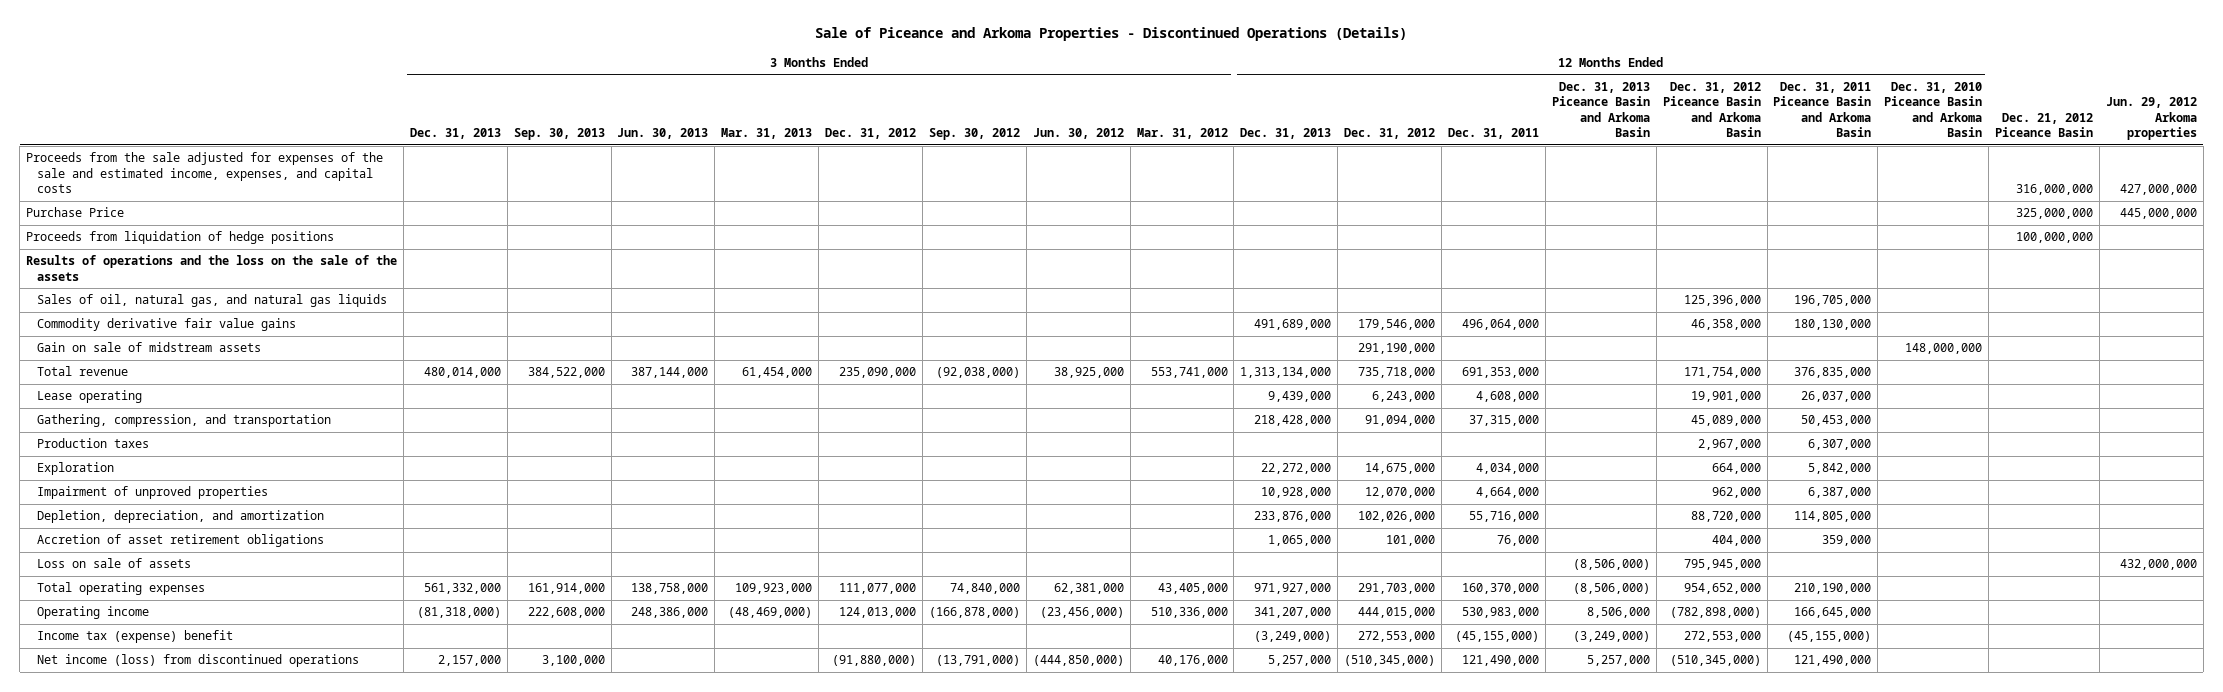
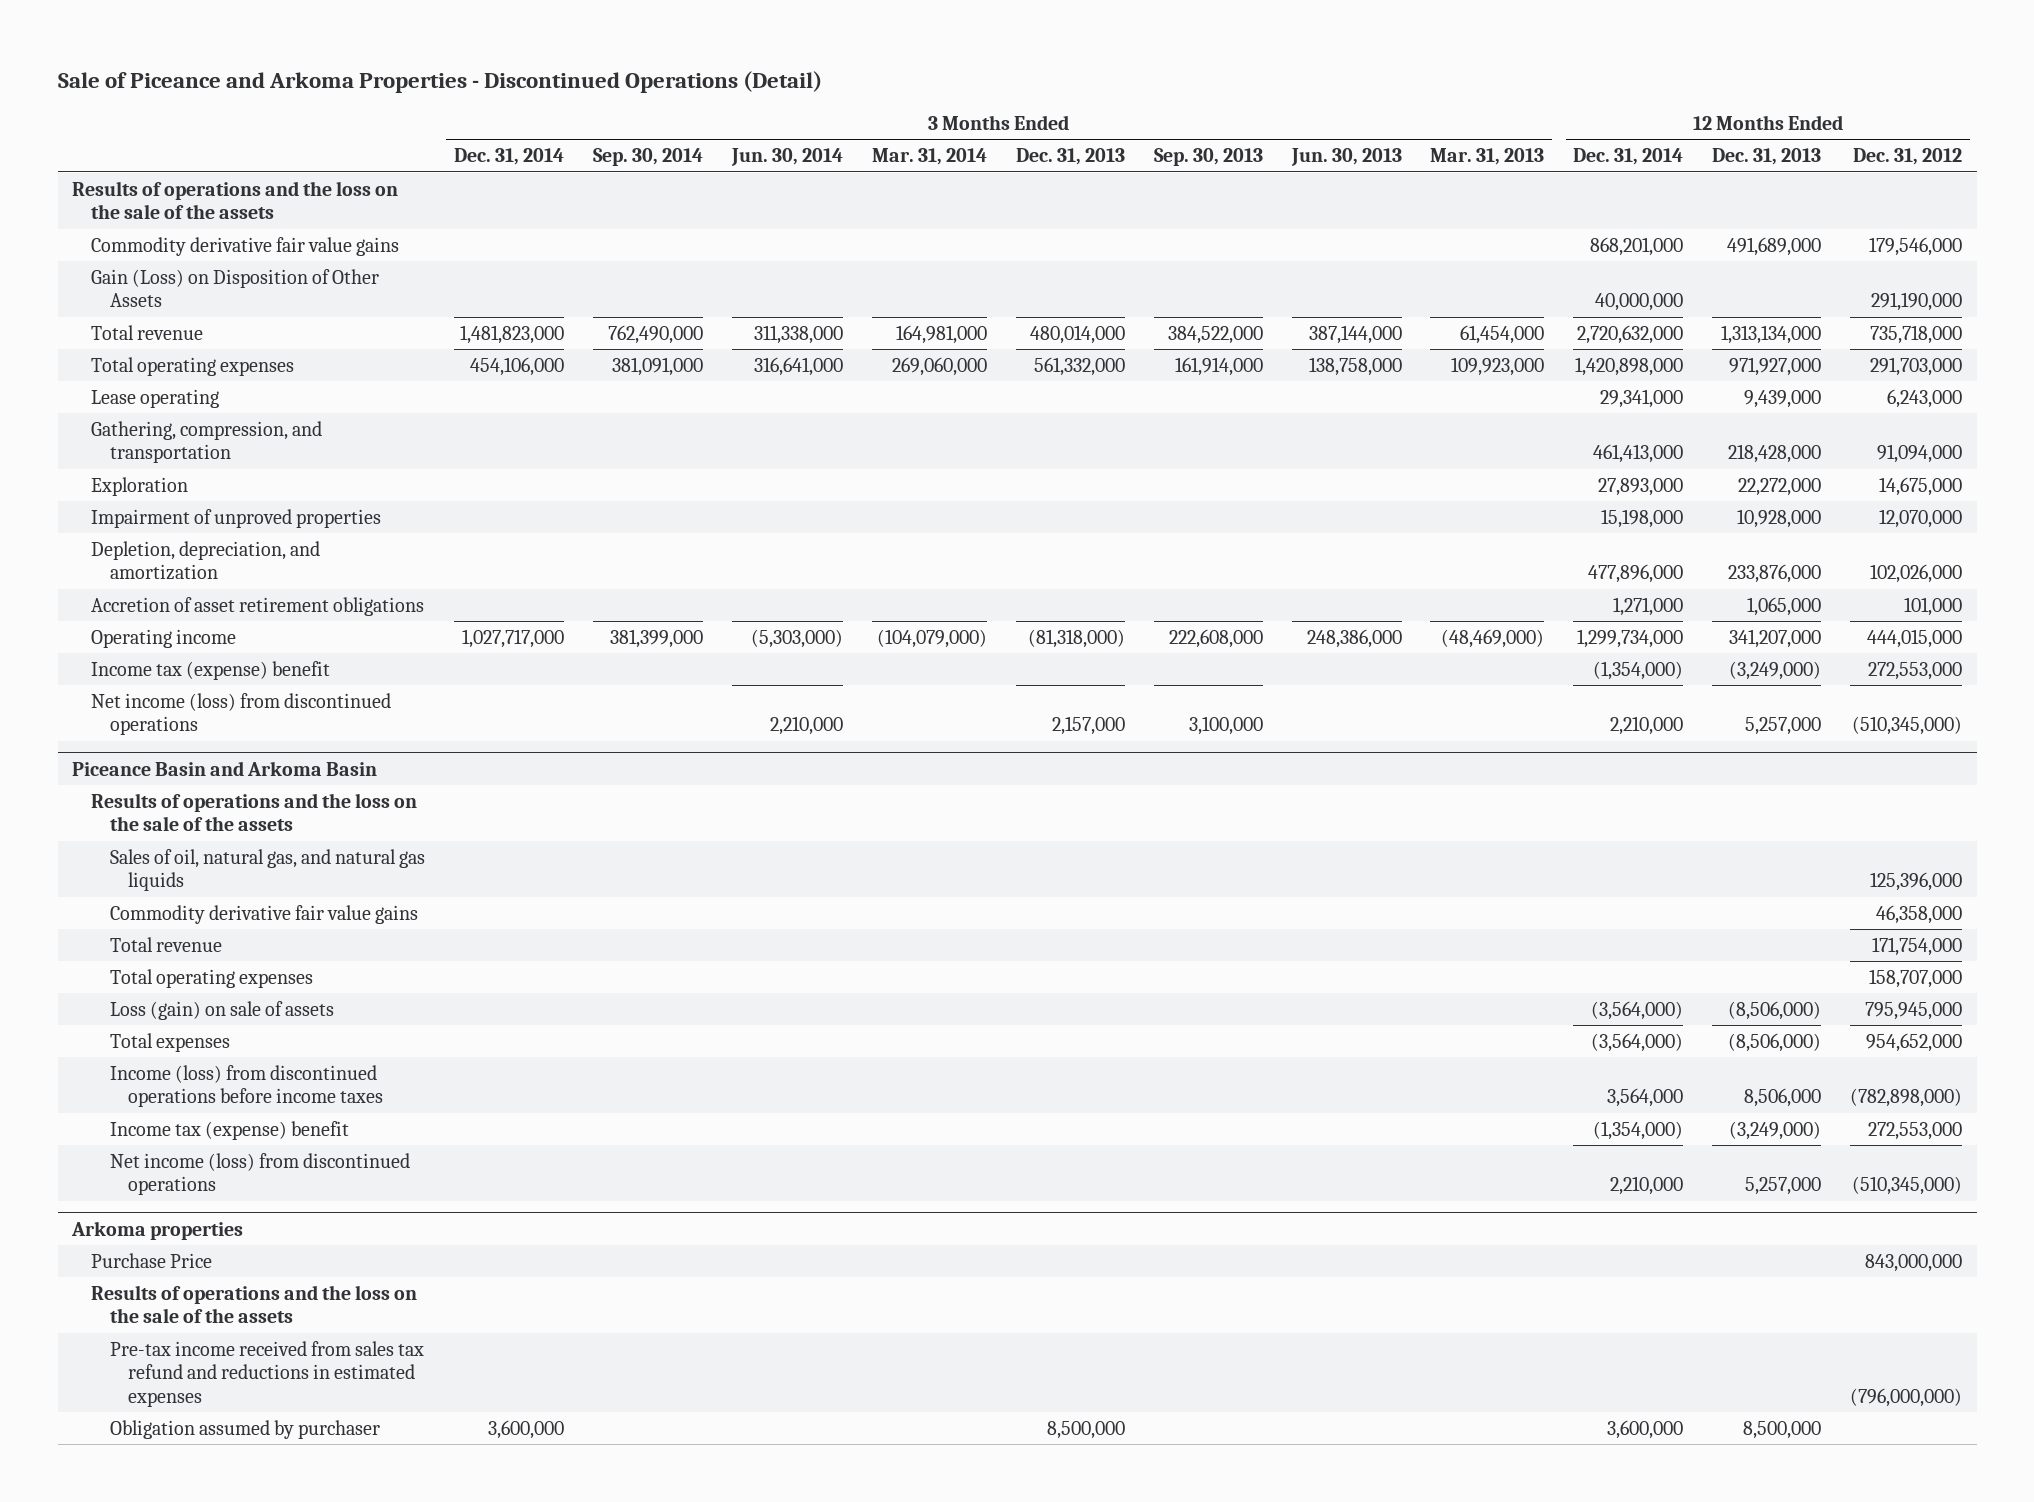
- Sale of Piceance and Arkoma Properties - Discontinued Operations (Details)
+ Sale of Piceance and Arkoma Properties - Discontinued Operations (Detail)
- | 3 Months Ended Dec. 31, 2013 | 3 Months Ended Sep. 30, 2013 | 3 Months Ended Jun. 30, 2013 | 3 Months Ended Mar. 31, 2013 | 3 Months Ended Dec. 31, 2012 | 3 Months Ended Sep. 30, 2012 | 3 Months Ended Jun. 30, 2012 | 3 Months Ended Mar. 31, 2012 | 12 Months Ended Dec. 31, 2013 | 12 Months Ended Dec. 31, 2012 | 12 Months Ended Dec. 31, 2011 | 12 Months Ended Dec. 31, 2013 Piceance Basin and Arkoma Basin | 12 Months Ended Dec. 31, 2012 Piceance Basin and Arkoma Basin | 12 Months Ended Dec. 31, 2011 Piceance Basin and Arkoma Basin | 12 Months Ended Dec. 31, 2010 Piceance Basin and Arkoma Basin | Dec. 21, 2012 Piceance Basin | Jun. 29, 2012 Arkoma properties
+ | 3 Months Ended Dec. 31, 2014 | 3 Months Ended Sep. 30, 2014 | 3 Months Ended Jun. 30, 2014 | 3 Months Ended Mar. 31, 2014 | 3 Months Ended Dec. 31, 2013 | 3 Months Ended Sep. 30, 2013 | 3 Months Ended Jun. 30, 2013 | 3 Months Ended Mar. 31, 2013 | 12 Months Ended Dec. 31, 2014 | 12 Months Ended Dec. 31, 2013 | 12 Months Ended Dec. 31, 2012
- Proceeds from the sale adjusted for expenses of the sale and estimated income, expenses, and capital costs | | | | | | | | | | | | | | | | 316,000,000 | 427,000,000
- Purchase Price | | | | | | | | | | | | | | | | 325,000,000 | 445,000,000
- Proceeds from liquidation of hedge positions | | | | | | | | | | | | | | | | 100,000,000 |
- Sales of oil, natural gas, and natural gas liquids | | | | | | | | | | | | | 125,396,000 | 196,705,000 | | |
- Gain on sale of midstream assets | | | | | | | | | | 291,190,000 | | | | | 148,000,000 | |
+ Gain (Loss) on Disposition of Other Assets | | | | | | | | | 40,000,000 | | 291,190,000
moved up: Total operating expenses | 454,106,000 | 381,091,000 | 316,641,000 | 269,060,000 | 561,332,000 | 161,914,000 | 138,758,000 | 109,923,000 | 1,420,898,000 | 971,927,000 | 291,703,000
- Production taxes | | | | | | | | | | | | | 2,967,000 | 6,307,000 | | |
- Loss on sale of assets | | | | | | | | | | | | (8,506,000) | 795,945,000 | | | | 432,000,000
+ Piceance Basin and Arkoma Basin
+ Results of operations and the loss on the sale of the assets
+ Sales of oil, natural gas, and natural gas liquids | | | | | | | | | | | 125,396,000
+ Commodity derivative fair value gains | | | | | | | | | | | 46,358,000
+ Total revenue | | | | | | | | | | | 171,754,000
+ Total operating expenses | | | | | | | | | | | 158,707,000
+ Loss (gain) on sale of assets | | | | | | | | | (3,564,000) | (8,506,000) | 795,945,000
+ Total expenses | | | | | | | | | (3,564,000) | (8,506,000) | 954,652,000
+ Income (loss) from discontinued operations before income taxes | | | | | | | | | 3,564,000 | 8,506,000 | (782,898,000)
+ Income tax (expense) benefit | | | | | | | | | (1,354,000) | (3,249,000) | 272,553,000
+ Net income (loss) from discontinued operations | | | | | | | | | 2,210,000 | 5,257,000 | (510,345,000)
+ Arkoma properties
+ Purchase Price | | | | | | | | | | | 843,000,000
+ Results of operations and the loss on the sale of the assets
+ Pre-tax income received from sales tax refund and reductions in estimated expenses | | | | | | | | | | | (796,000,000)
+ Obligation assumed by purchaser | 3,600,000 | | | | 8,500,000 | | | | 3,600,000 | 8,500,000 |

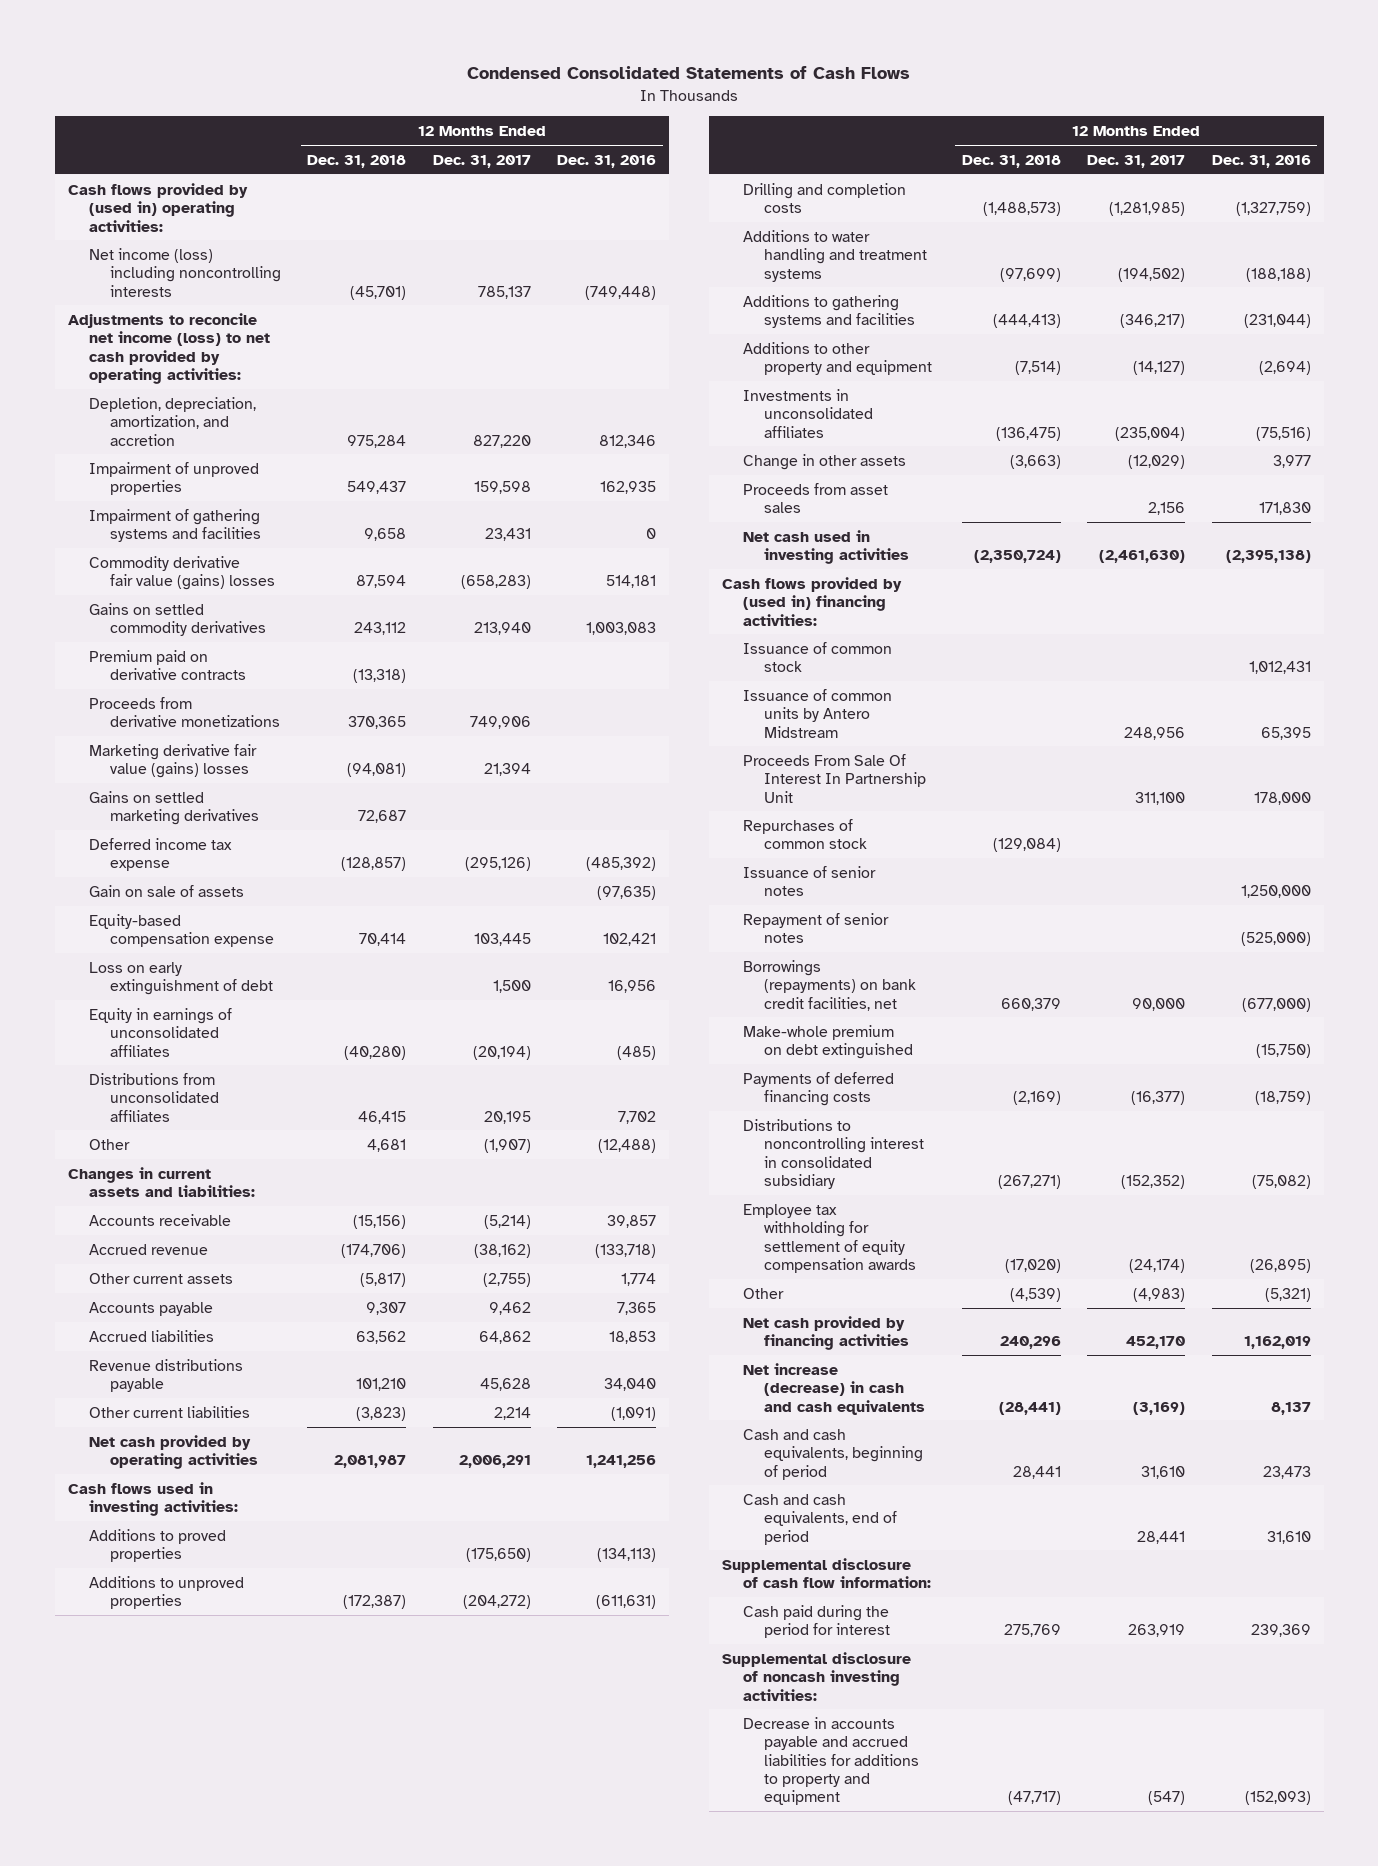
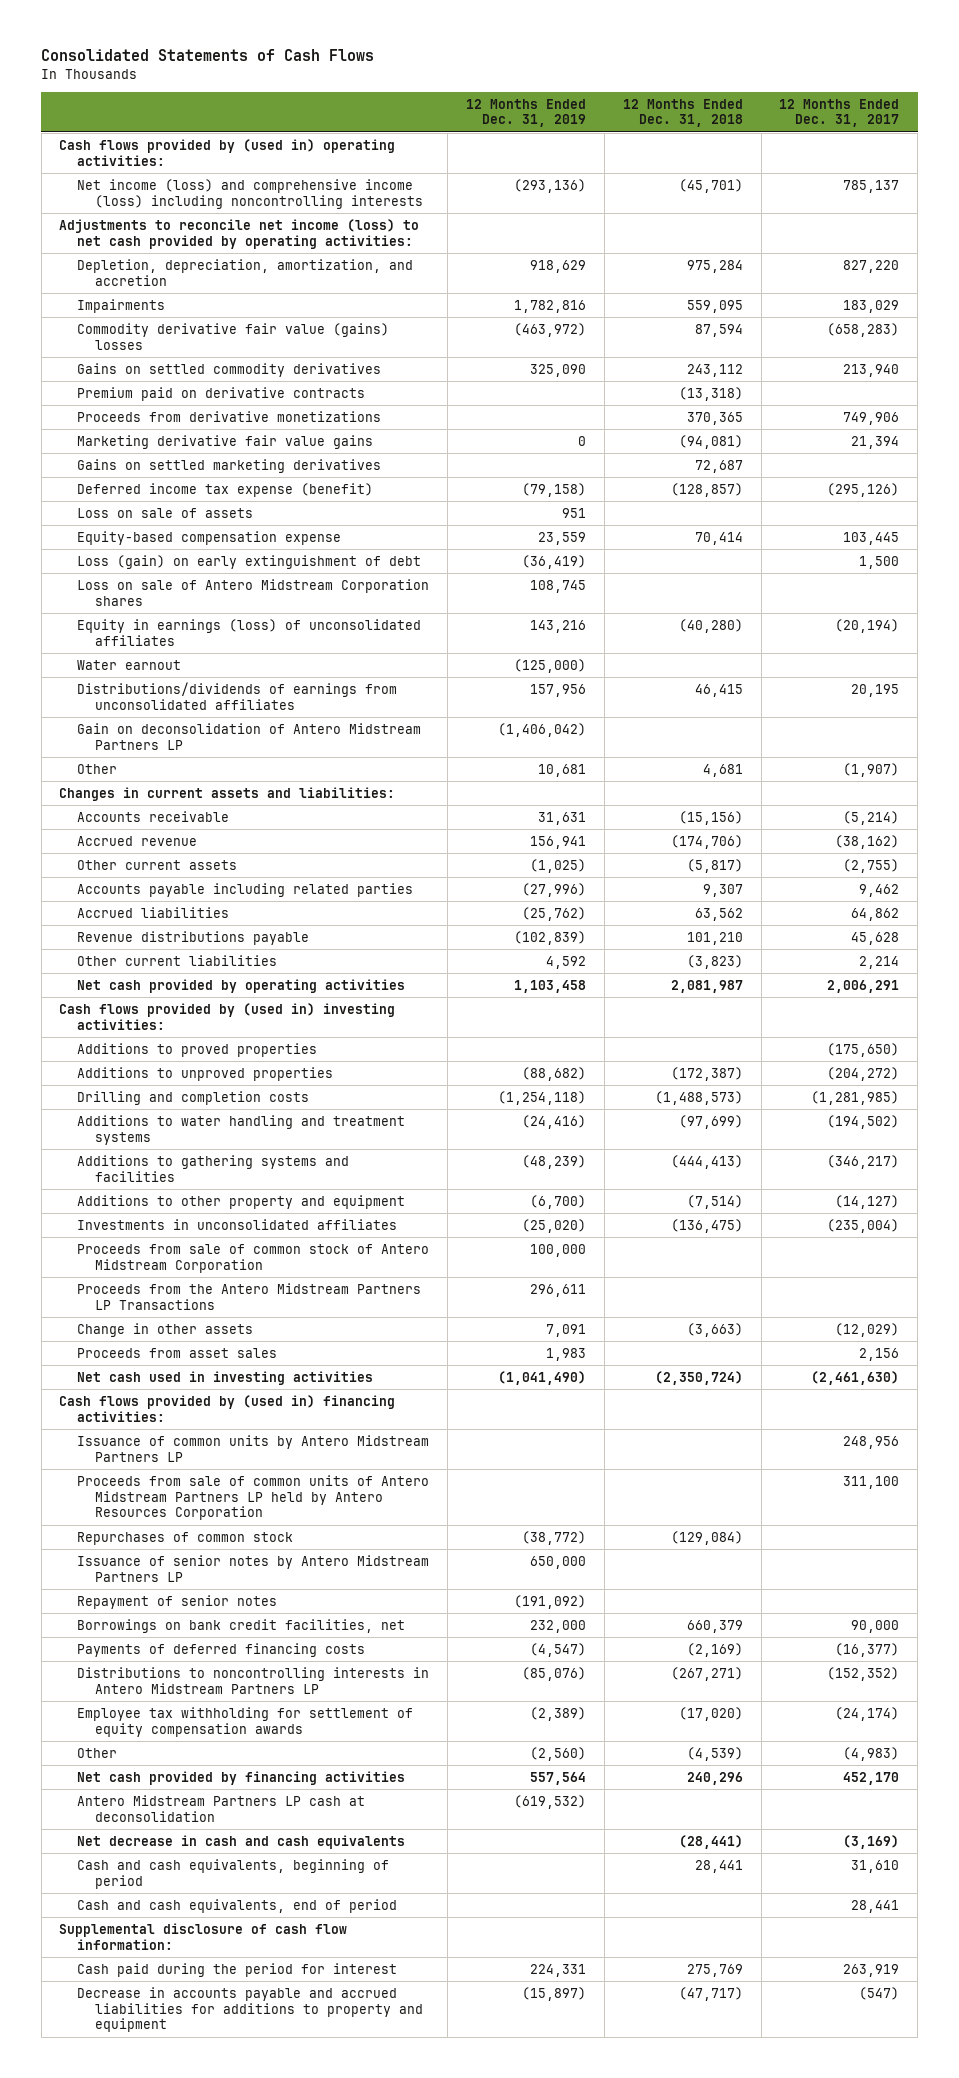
- Condensed Consolidated Statements of Cash Flows
+ Consolidated Statements of Cash Flows
- | 12 Months Ended Dec. 31, 2018 | 12 Months Ended Dec. 31, 2017 | 12 Months Ended Dec. 31, 2016
+ | 12 Months Ended Dec. 31, 2019 | 12 Months Ended Dec. 31, 2018 | 12 Months Ended Dec. 31, 2017
- Net income (loss) including noncontrolling interests | (45,701) | 785,137 | (749,448)
+ Net income (loss) and comprehensive income (loss) including noncontrolling interests | (293,136) | (45,701) | 785,137
- Impairment of unproved properties | 549,437 | 159,598 | 162,935
- Impairment of gathering systems and facilities | 9,658 | 23,431 | 0
+ Impairments | 1,782,816 | 559,095 | 183,029
- Marketing derivative fair value (gains) losses | (94,081) | 21,394 |
+ Marketing derivative fair value gains | 0 | (94,081) | 21,394
- Deferred income tax expense | (128,857) | (295,126) | (485,392)
- Gain on sale of assets | | | (97,635)
+ Deferred income tax expense (benefit) | (79,158) | (128,857) | (295,126)
+ Loss on sale of assets | 951 | |
- Loss on early extinguishment of debt | | 1,500 | 16,956
- Equity in earnings of unconsolidated affiliates | (40,280) | (20,194) | (485)
- Distributions from unconsolidated affiliates | 46,415 | 20,195 | 7,702
+ Loss (gain) on early extinguishment of debt | (36,419) | | 1,500
+ Loss on sale of Antero Midstream Corporation shares | 108,745 | |
+ Equity in earnings (loss) of unconsolidated affiliates | 143,216 | (40,280) | (20,194)
+ Water earnout | (125,000) | |
+ Distributions/dividends of earnings from unconsolidated affiliates | 157,956 | 46,415 | 20,195
+ Gain on deconsolidation of Antero Midstream Partners LP | (1,406,042) | |
- Accounts payable | 9,307 | 9,462 | 7,365
+ Accounts payable including related parties | (27,996) | 9,307 | 9,462
- Cash flows used in investing activities:
+ Cash flows provided by (used in) investing activities:
+ Proceeds from sale of common stock of Antero Midstream Corporation | 100,000 | |
+ Proceeds from the Antero Midstream Partners LP Transactions | 296,611 | |
- Issuance of common stock | | | 1,012,431
- Issuance of common units by Antero Midstream | | 248,956 | 65,395
- Proceeds From Sale Of Interest In Partnership Unit | | 311,100 | 178,000
+ Issuance of common units by Antero Midstream Partners LP | | | 248,956
+ Proceeds from sale of common units of Antero Midstream Partners LP held by Antero Resources Corporation | | | 311,100
- Issuance of senior notes | | | 1,250,000
+ Issuance of senior notes by Antero Midstream Partners LP | 650,000 | |
- Borrowings (repayments) on bank credit facilities, net | 660,379 | 90,000 | (677,000)
- Make-whole premium on debt extinguished | | | (15,750)
+ Borrowings on bank credit facilities, net | 232,000 | 660,379 | 90,000
- Distributions to noncontrolling interest in consolidated subsidiary | (267,271) | (152,352) | (75,082)
+ Distributions to noncontrolling interests in Antero Midstream Partners LP | (85,076) | (267,271) | (152,352)
- Net increase (decrease) in cash and cash equivalents | (28,441) | (3,169) | 8,137
+ Antero Midstream Partners LP cash at deconsolidation | (619,532) | |
+ Net decrease in cash and cash equivalents | | (28,441) | (3,169)
- Supplemental disclosure of noncash investing activities:

